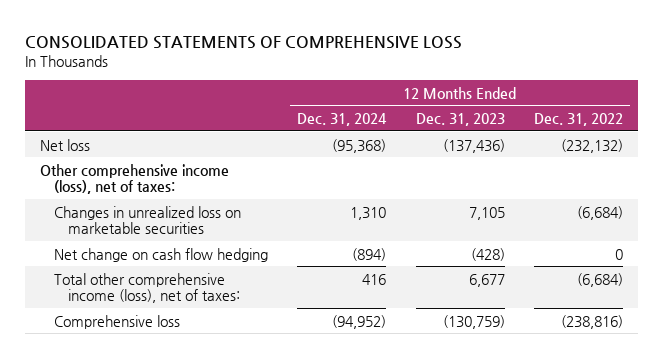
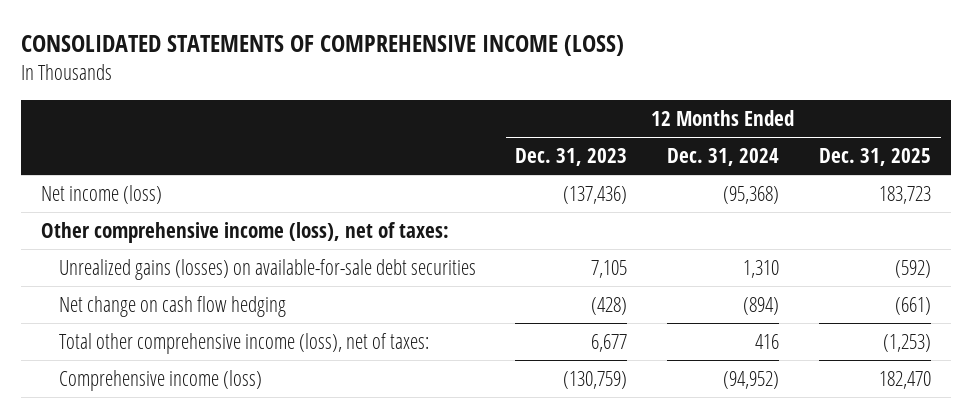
- CONSOLIDATED STATEMENTS OF COMPREHENSIVE LOSS
+ CONSOLIDATED STATEMENTS OF COMPREHENSIVE INCOME (LOSS)
- | 12 Months Ended Dec. 31, 2024 | 12 Months Ended Dec. 31, 2023 | 12 Months Ended Dec. 31, 2022
+ | 12 Months Ended Dec. 31, 2023 | 12 Months Ended Dec. 31, 2024 | 12 Months Ended Dec. 31, 2025
- Net loss | (95,368) | (137,436) | (232,132)
+ Net income (loss) | (137,436) | (95,368) | 183,723
- Changes in unrealized loss on marketable securities | 1,310 | 7,105 | (6,684)
+ Unrealized gains (losses) on available-for-sale debt securities | 7,105 | 1,310 | (592)
- Comprehensive loss | (94,952) | (130,759) | (238,816)
+ Comprehensive income (loss) | (130,759) | (94,952) | 182,470

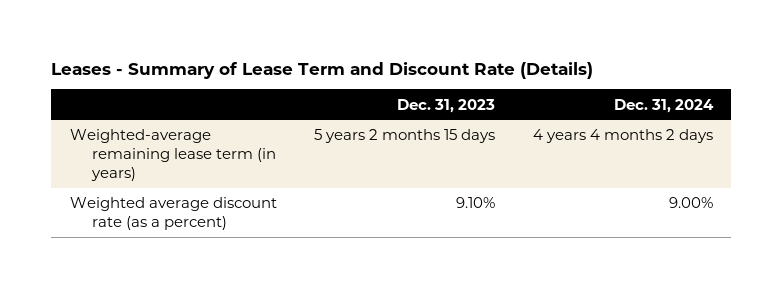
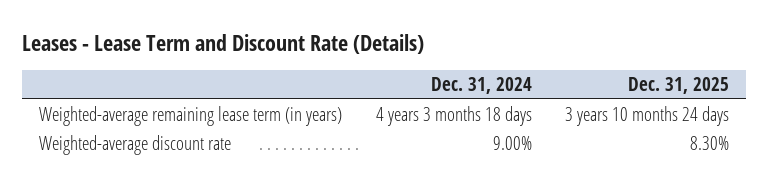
- Leases - Summary of Lease Term and Discount Rate (Details)
+ Leases - Lease Term and Discount Rate (Details)
- | Dec. 31, 2023 | Dec. 31, 2024
+ | Dec. 31, 2024 | Dec. 31, 2025
- Weighted-average remaining lease term (in years) | 5 years 2 months 15 days | 4 years 4 months 2 days
- Weighted average discount rate (as a percent) | 9.10% | 9.00%
+ Weighted-average remaining lease term (in years) | 4 years 3 months 18 days | 3 years 10 months 24 days
+ Weighted-average discount rate | 9.00% | 8.30%

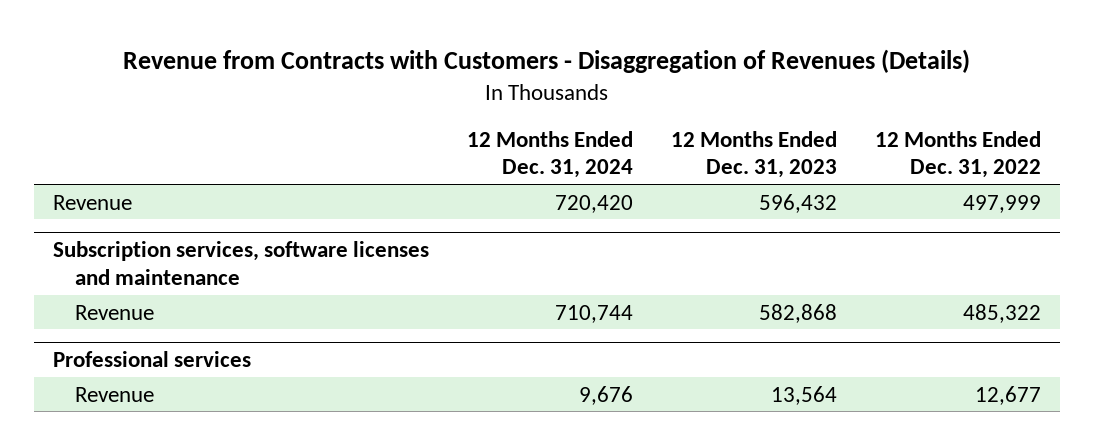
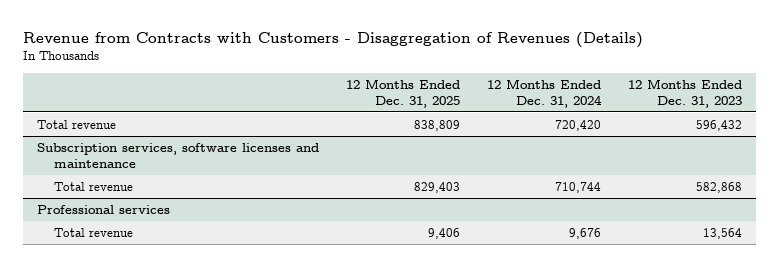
- | 12 Months Ended Dec. 31, 2024 | 12 Months Ended Dec. 31, 2023 | 12 Months Ended Dec. 31, 2022
+ | 12 Months Ended Dec. 31, 2025 | 12 Months Ended Dec. 31, 2024 | 12 Months Ended Dec. 31, 2023
- Revenue | 720,420 | 596,432 | 497,999
+ Total revenue | 838,809 | 720,420 | 596,432
@ Subscription services, software licenses and maintenance
- Revenue | 710,744 | 582,868 | 485,322
+ Total revenue | 829,403 | 710,744 | 582,868
@ Professional services
- Revenue | 9,676 | 13,564 | 12,677
+ Total revenue | 9,406 | 9,676 | 13,564

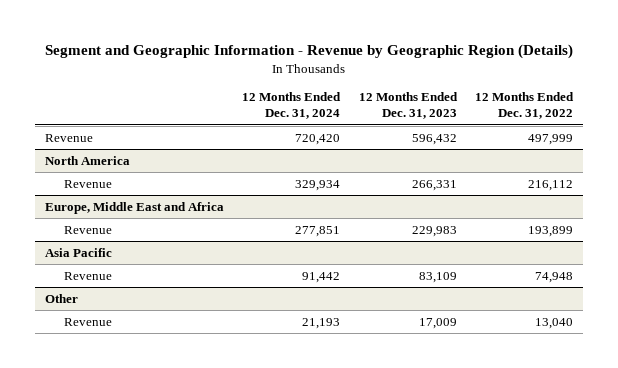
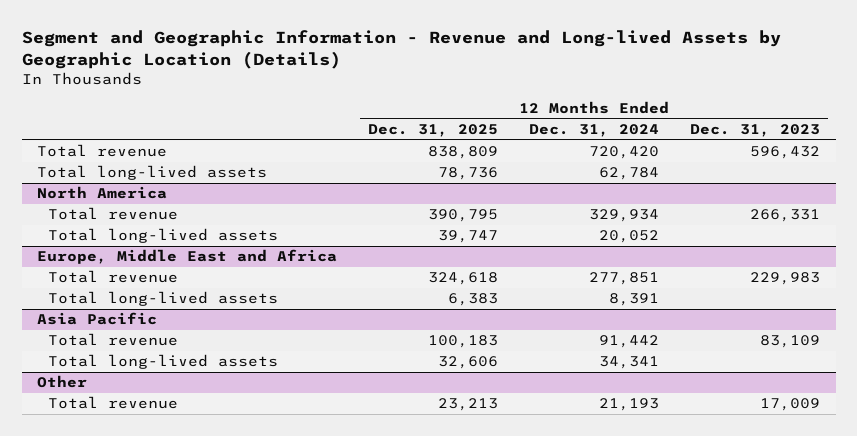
- Segment and Geographic Information - Revenue by Geographic Region (Details)
+ Segment and Geographic Information - Revenue and Long-lived Assets by Geographic Location (Details)
- | 12 Months Ended Dec. 31, 2024 | 12 Months Ended Dec. 31, 2023 | 12 Months Ended Dec. 31, 2022
+ | 12 Months Ended Dec. 31, 2025 | 12 Months Ended Dec. 31, 2024 | 12 Months Ended Dec. 31, 2023
- Revenue | 720,420 | 596,432 | 497,999
+ Total revenue | 838,809 | 720,420 | 596,432
+ Total long-lived assets | 78,736 | 62,784 |
@ North America
- Revenue | 329,934 | 266,331 | 216,112
+ Total revenue | 390,795 | 329,934 | 266,331
+ Total long-lived assets | 39,747 | 20,052 |
@ Europe, Middle East and Africa
- Revenue | 277,851 | 229,983 | 193,899
+ Total revenue | 324,618 | 277,851 | 229,983
+ Total long-lived assets | 6,383 | 8,391 |
@ Asia Pacific
- Revenue | 91,442 | 83,109 | 74,948
+ Total revenue | 100,183 | 91,442 | 83,109
+ Total long-lived assets | 32,606 | 34,341 |
@ Other
- Revenue | 21,193 | 17,009 | 13,040
+ Total revenue | 23,213 | 21,193 | 17,009

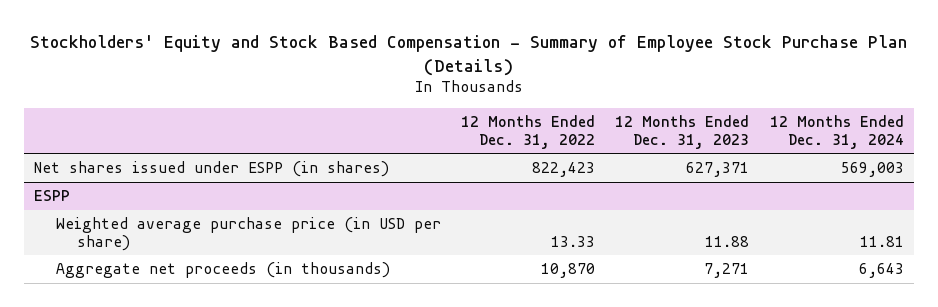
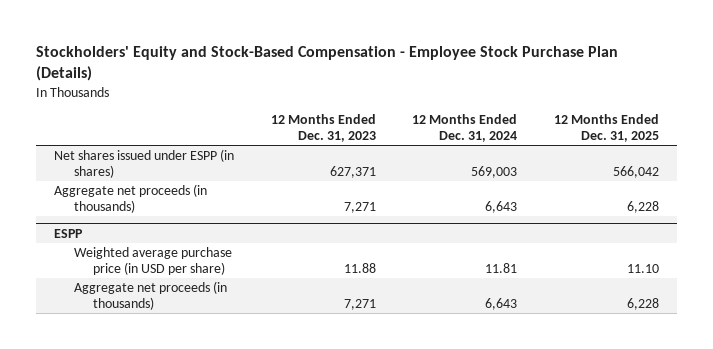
- Stockholders' Equity and Stock Based Compensation - Summary of Employee Stock Purchase Plan (Details)
+ Stockholders' Equity and Stock-Based Compensation - Employee Stock Purchase Plan (Details)
- | 12 Months Ended Dec. 31, 2022 | 12 Months Ended Dec. 31, 2023 | 12 Months Ended Dec. 31, 2024
+ | 12 Months Ended Dec. 31, 2023 | 12 Months Ended Dec. 31, 2024 | 12 Months Ended Dec. 31, 2025
+ Aggregate net proceeds (in thousands) | 7,271 | 6,643 | 6,228

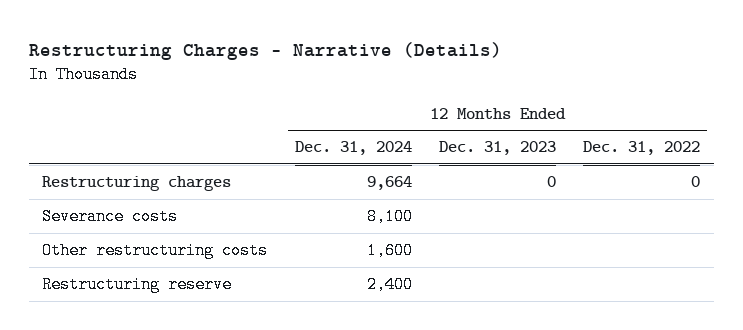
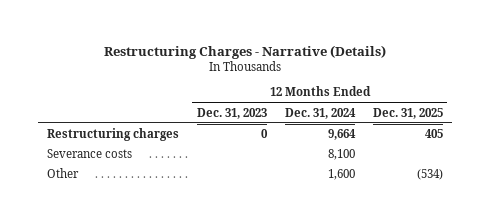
- | 12 Months Ended Dec. 31, 2024 | 12 Months Ended Dec. 31, 2023 | 12 Months Ended Dec. 31, 2022
+ | 12 Months Ended Dec. 31, 2023 | 12 Months Ended Dec. 31, 2024 | 12 Months Ended Dec. 31, 2025
- Other restructuring costs | 1,600 | |
- Restructuring reserve | 2,400 | |
+ Other | | 1,600 | (534)

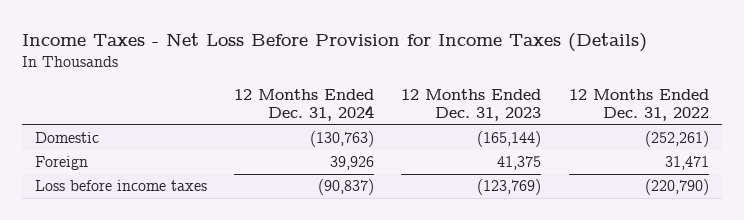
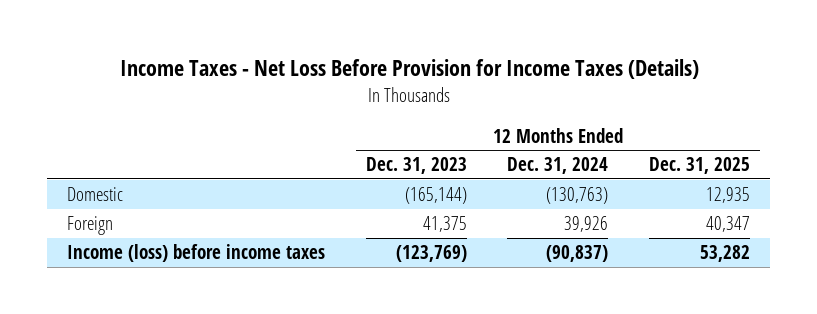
- | 12 Months Ended Dec. 31, 2024 | 12 Months Ended Dec. 31, 2023 | 12 Months Ended Dec. 31, 2022
+ | 12 Months Ended Dec. 31, 2023 | 12 Months Ended Dec. 31, 2024 | 12 Months Ended Dec. 31, 2025
- Loss before income taxes | (90,837) | (123,769) | (220,790)
+ Income (loss) before income taxes | (123,769) | (90,837) | 53,282

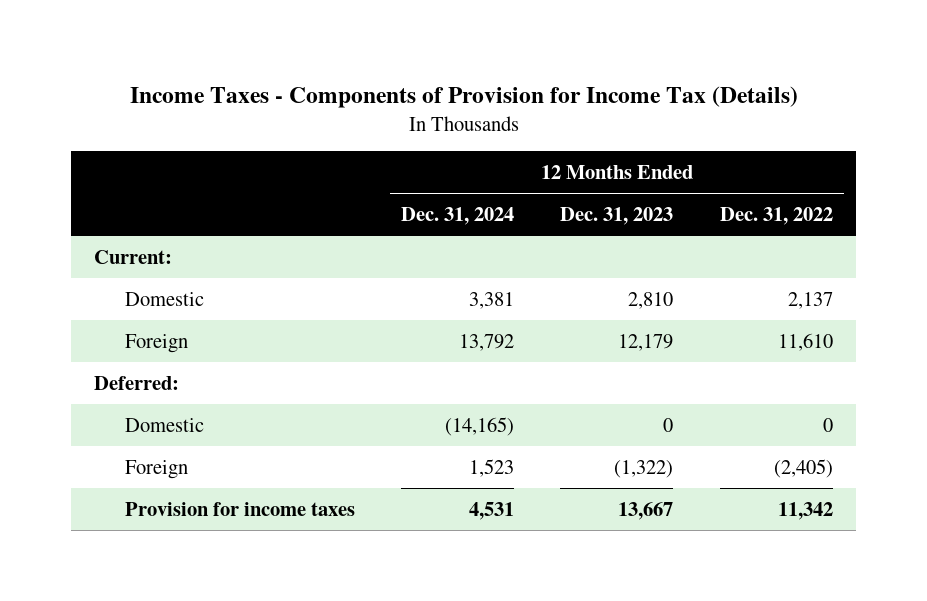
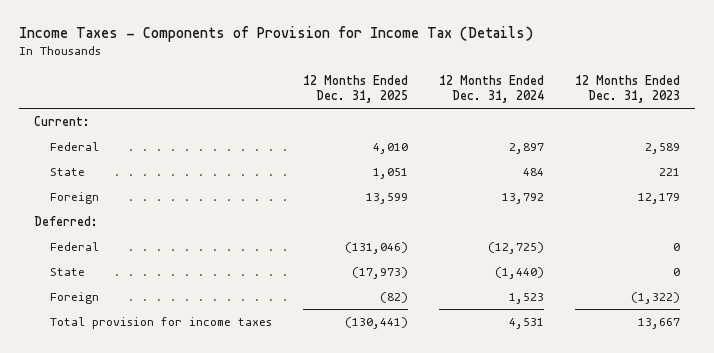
- | 12 Months Ended Dec. 31, 2024 | 12 Months Ended Dec. 31, 2023 | 12 Months Ended Dec. 31, 2022
+ | 12 Months Ended Dec. 31, 2025 | 12 Months Ended Dec. 31, 2024 | 12 Months Ended Dec. 31, 2023
- Domestic | 3,381 | 2,810 | 2,137
+ Federal | 4,010 | 2,897 | 2,589
+ State | 1,051 | 484 | 221
- Domestic | (14,165) | 0 | 0
+ Federal | (131,046) | (12,725) | 0
+ State | (17,973) | (1,440) | 0
- Provision for income taxes | 4,531 | 13,667 | 11,342
+ Total provision for income taxes | (130,441) | 4,531 | 13,667

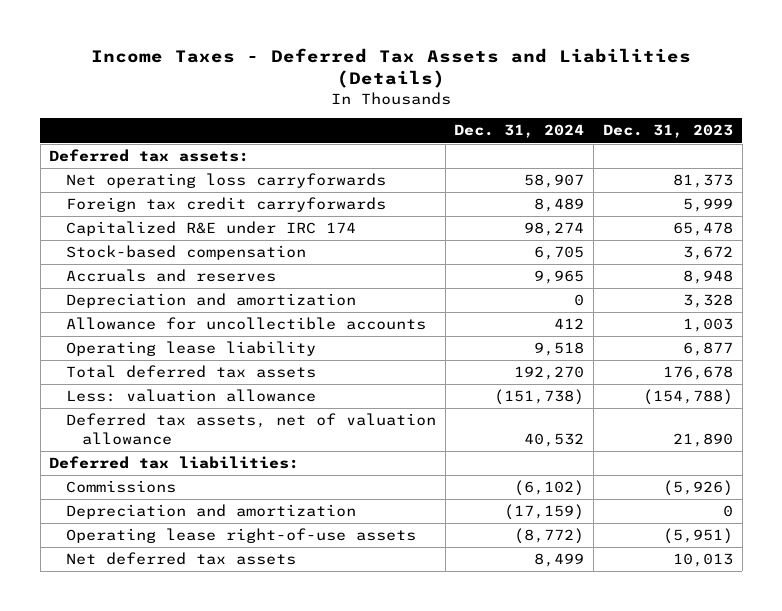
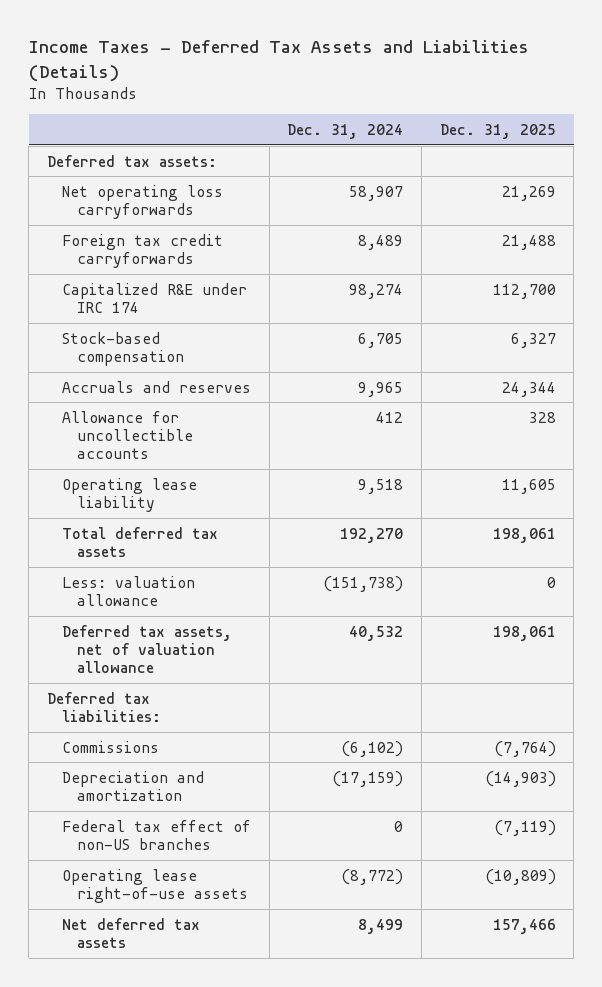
- | Dec. 31, 2024 | Dec. 31, 2023
+ | Dec. 31, 2024 | Dec. 31, 2025
- Depreciation and amortization | 0 | 3,328
+ Federal tax effect of non-US branches | 0 | (7,119)

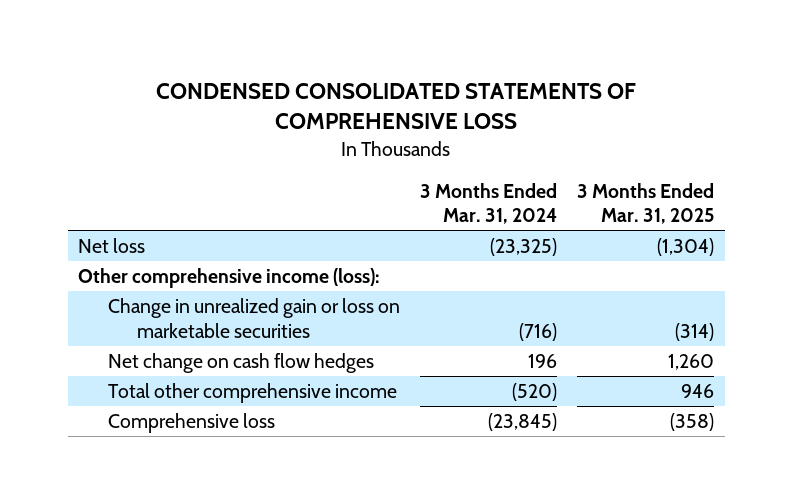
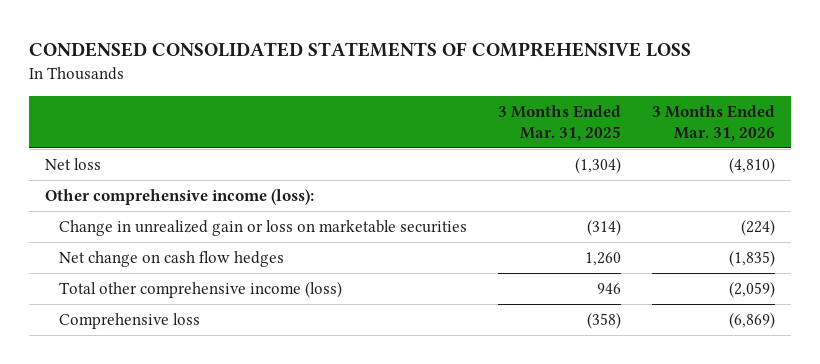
- | 3 Months Ended Mar. 31, 2024 | 3 Months Ended Mar. 31, 2025
+ | 3 Months Ended Mar. 31, 2025 | 3 Months Ended Mar. 31, 2026
- Total other comprehensive income | (520) | 946
+ Total other comprehensive income (loss) | 946 | (2,059)

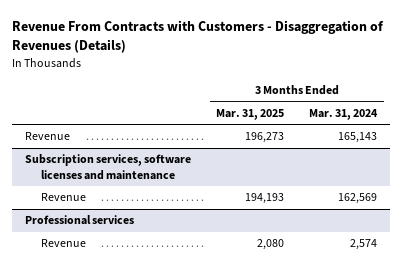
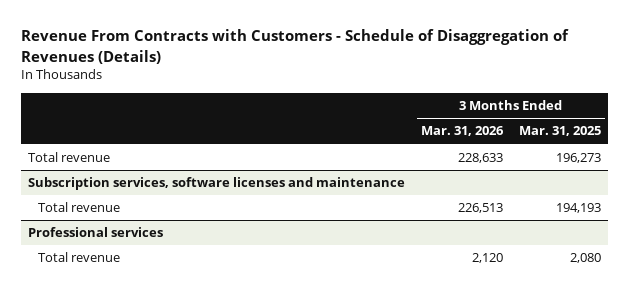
- Revenue From Contracts with Customers - Disaggregation of Revenues (Details)
+ Revenue From Contracts with Customers - Schedule of Disaggregation of Revenues (Details)
- | 3 Months Ended Mar. 31, 2025 | 3 Months Ended Mar. 31, 2024
+ | 3 Months Ended Mar. 31, 2026 | 3 Months Ended Mar. 31, 2025
- Revenue | 196,273 | 165,143
+ Total revenue | 228,633 | 196,273
@ Subscription services, software licenses and maintenance
- Revenue | 194,193 | 162,569
+ Total revenue | 226,513 | 194,193
@ Professional services
- Revenue | 2,080 | 2,574
+ Total revenue | 2,120 | 2,080

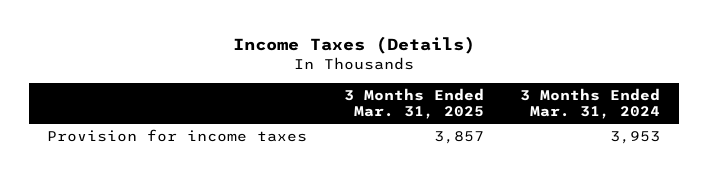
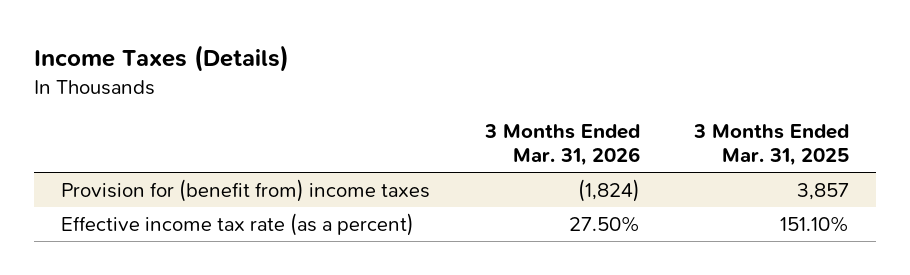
- | 3 Months Ended Mar. 31, 2025 | 3 Months Ended Mar. 31, 2024
+ | 3 Months Ended Mar. 31, 2026 | 3 Months Ended Mar. 31, 2025
- Provision for income taxes | 3,857 | 3,953
+ Provision for (benefit from) income taxes | (1,824) | 3,857
+ Effective income tax rate (as a percent) | 27.50% | 151.10%

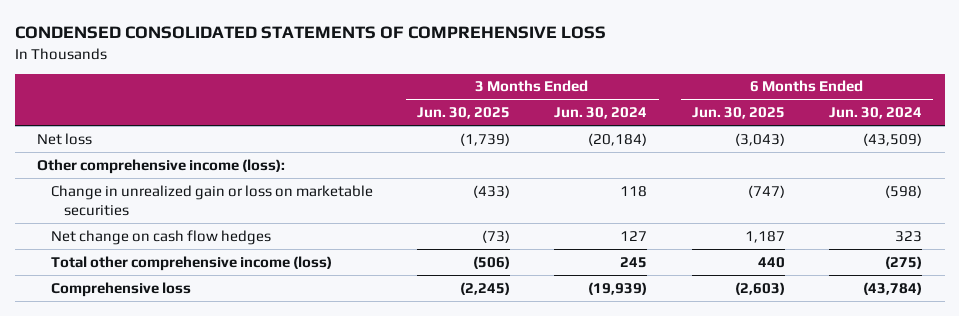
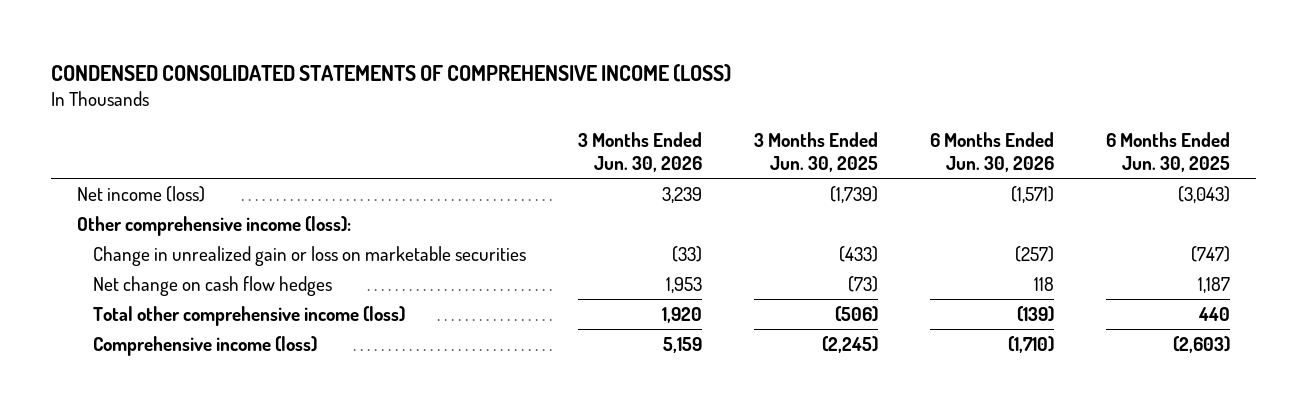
- CONDENSED CONSOLIDATED STATEMENTS OF COMPREHENSIVE LOSS
+ CONDENSED CONSOLIDATED STATEMENTS OF COMPREHENSIVE INCOME (LOSS)
- | 3 Months Ended Jun. 30, 2025 | 3 Months Ended Jun. 30, 2024 | 6 Months Ended Jun. 30, 2025 | 6 Months Ended Jun. 30, 2024
+ | 3 Months Ended Jun. 30, 2026 | 3 Months Ended Jun. 30, 2025 | 6 Months Ended Jun. 30, 2026 | 6 Months Ended Jun. 30, 2025
- Net loss | (1,739) | (20,184) | (3,043) | (43,509)
+ Net income (loss) | 3,239 | (1,739) | (1,571) | (3,043)
- Comprehensive loss | (2,245) | (19,939) | (2,603) | (43,784)
+ Comprehensive income (loss) | 5,159 | (2,245) | (1,710) | (2,603)

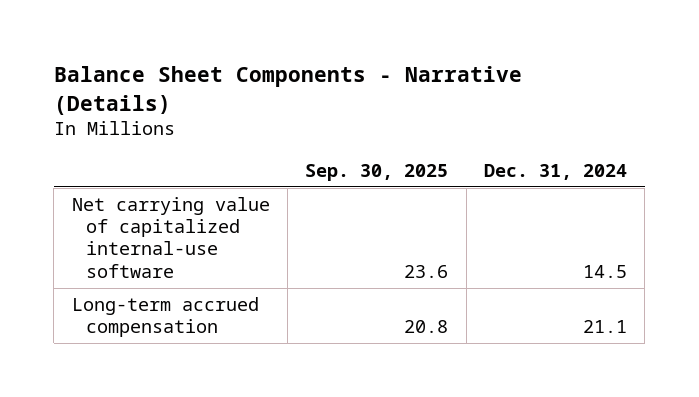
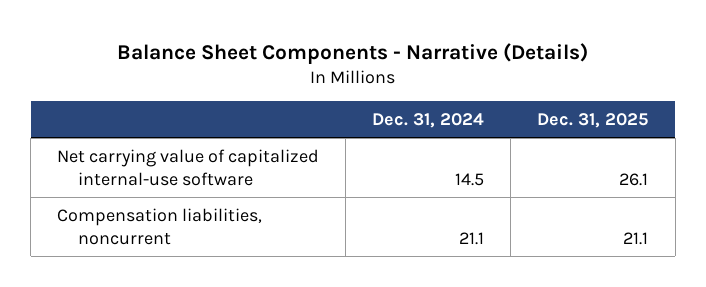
- | Sep. 30, 2025 | Dec. 31, 2024
+ | Dec. 31, 2024 | Dec. 31, 2025
- Long-term accrued compensation | 20.8 | 21.1
+ Compensation liabilities, noncurrent | 21.1 | 21.1

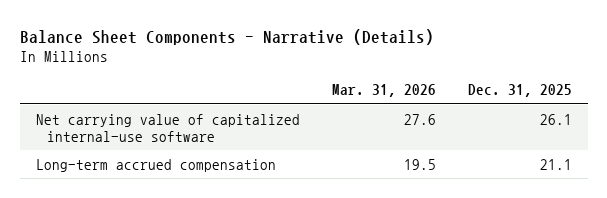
- | Dec. 31, 2024 | Dec. 31, 2025
+ | Mar. 31, 2026 | Dec. 31, 2025
- Compensation liabilities, noncurrent | 21.1 | 21.1
+ Long-term accrued compensation | 19.5 | 21.1

